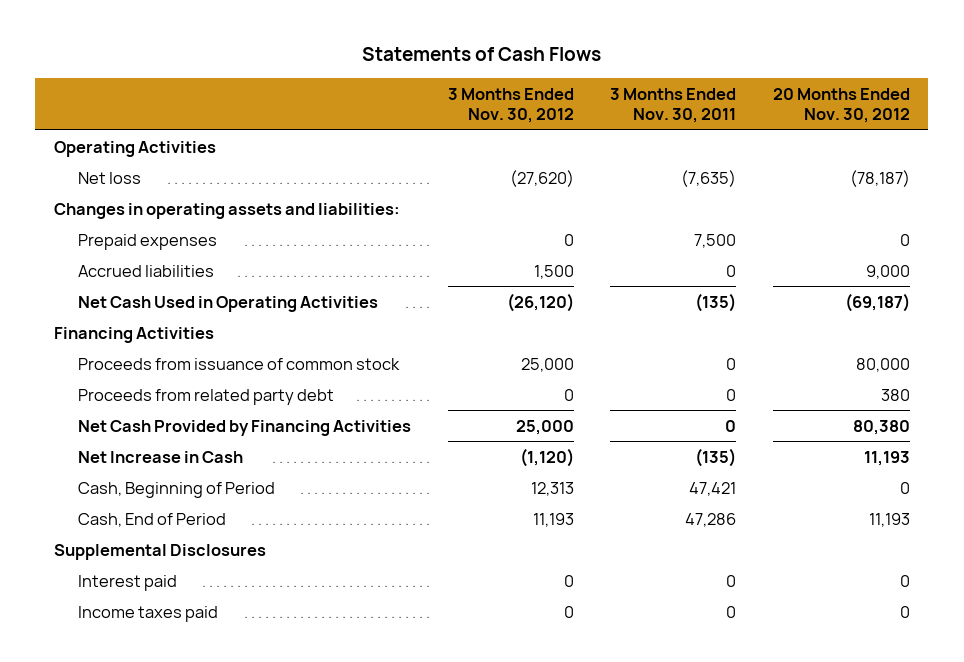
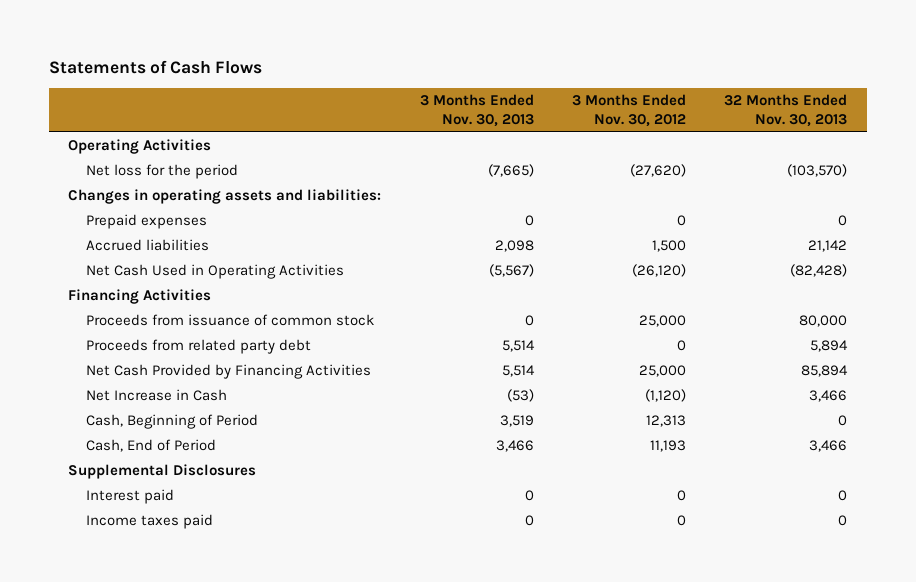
- | 3 Months Ended Nov. 30, 2012 | 3 Months Ended Nov. 30, 2011 | 20 Months Ended Nov. 30, 2012
+ | 3 Months Ended Nov. 30, 2013 | 3 Months Ended Nov. 30, 2012 | 32 Months Ended Nov. 30, 2013
- Net loss | (27,620) | (7,635) | (78,187)
+ Net loss for the period | (7,665) | (27,620) | (103,570)

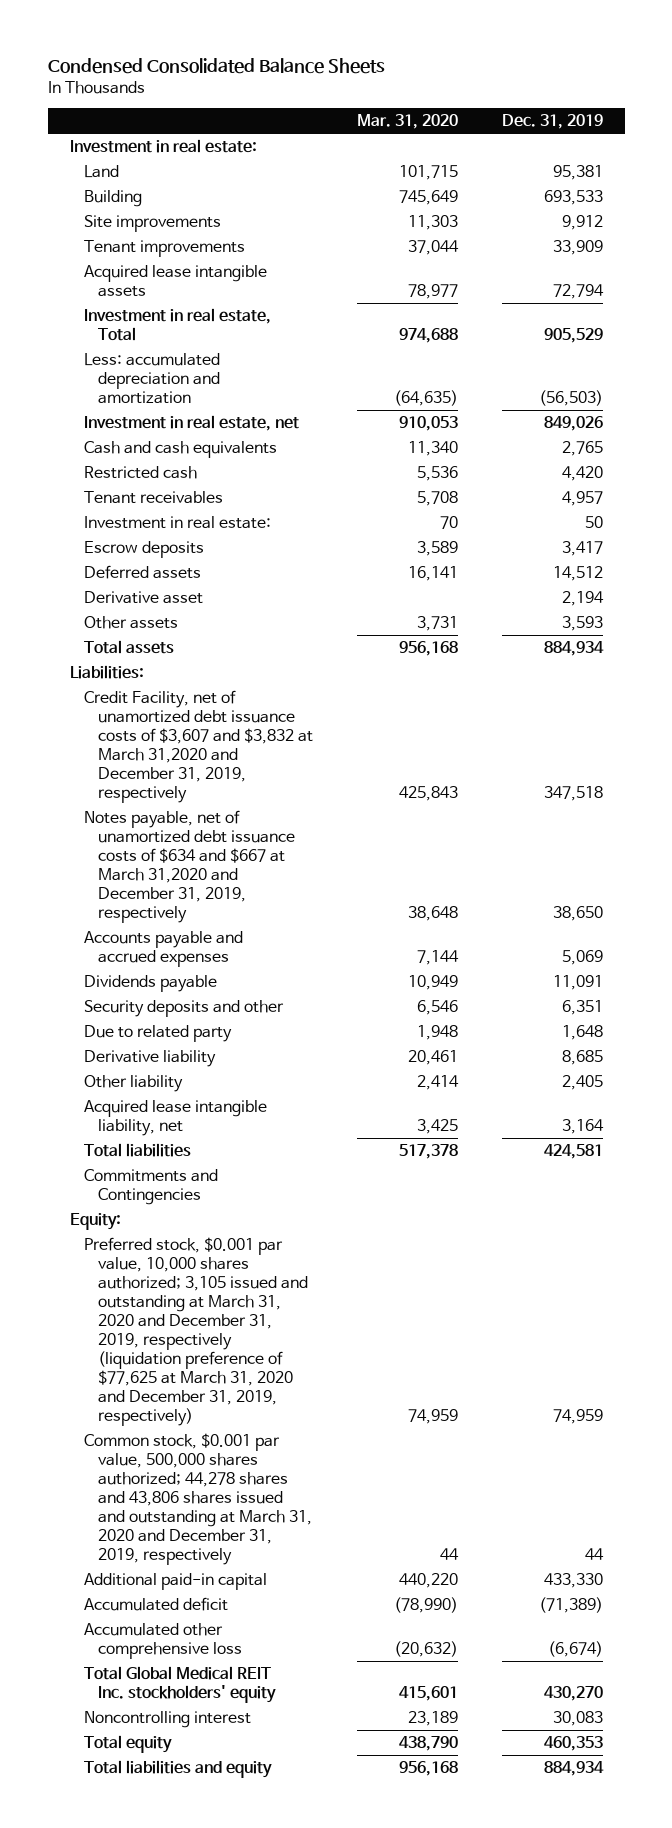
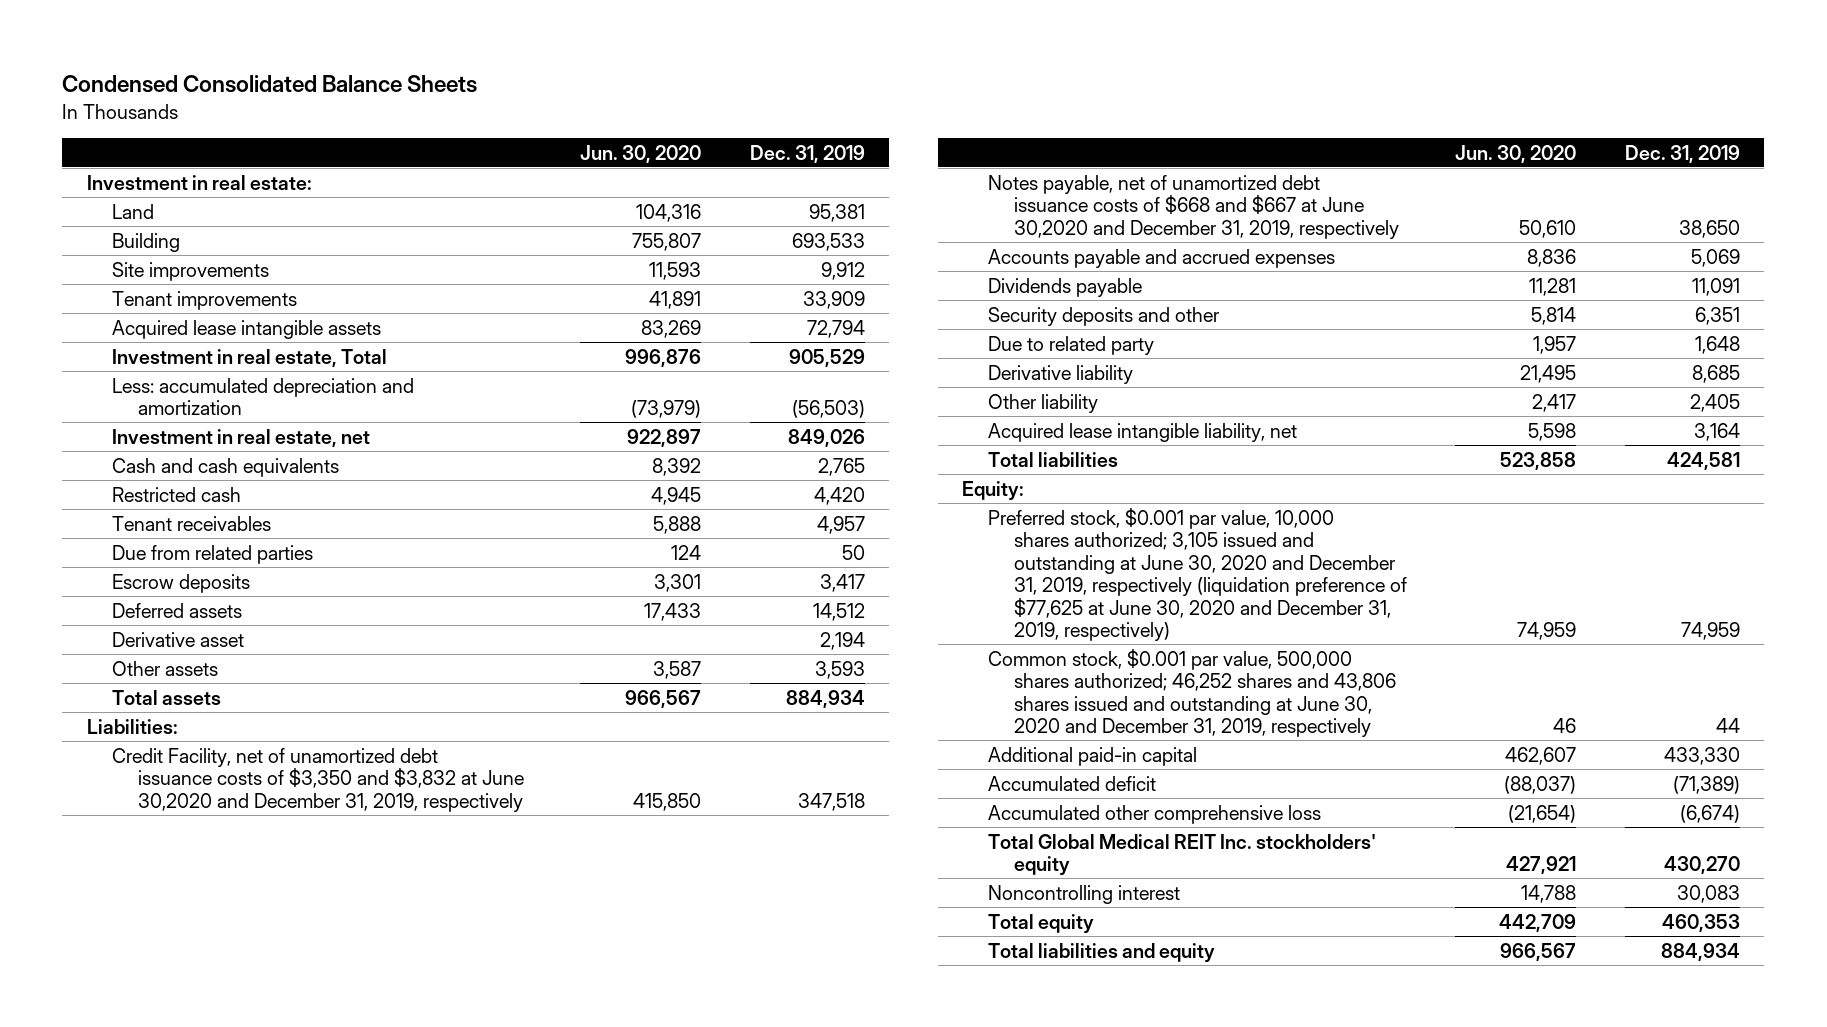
- | Mar. 31, 2020 | Dec. 31, 2019
+ | Jun. 30, 2020 | Dec. 31, 2019
- Investment in real estate: | 70 | 50
+ Due from related parties | 124 | 50
- Credit Facility, net of unamortized debt issuance costs of $3,607 and $3,832 at March 31,2020 and December 31, 2019, respectively | 425,843 | 347,518
- Notes payable, net of unamortized debt issuance costs of $634 and $667 at March 31,2020 and December 31, 2019, respectively | 38,648 | 38,650
+ Credit Facility, net of unamortized debt issuance costs of $3,350 and $3,832 at June 30,2020 and December 31, 2019, respectively | 415,850 | 347,518
+ Notes payable, net of unamortized debt issuance costs of $668 and $667 at June 30,2020 and December 31, 2019, respectively | 50,610 | 38,650
- Commitments and Contingencies
- Preferred stock, $0.001 par value, 10,000 shares authorized; 3,105 issued and outstanding at March 31, 2020 and December 31, 2019, respectively (liquidation preference of $77,625 at March 31, 2020 and December 31, 2019, respectively) | 74,959 | 74,959
- Common stock, $0.001 par value, 500,000 shares authorized; 44,278 shares and 43,806 shares issued and outstanding at March 31, 2020 and December 31, 2019, respectively | 44 | 44
+ Preferred stock, $0.001 par value, 10,000 shares authorized; 3,105 issued and outstanding at June 30, 2020 and December 31, 2019, respectively (liquidation preference of $77,625 at June 30, 2020 and December 31, 2019, respectively) | 74,959 | 74,959
+ Common stock, $0.001 par value, 500,000 shares authorized; 46,252 shares and 43,806 shares issued and outstanding at June 30, 2020 and December 31, 2019, respectively | 46 | 44

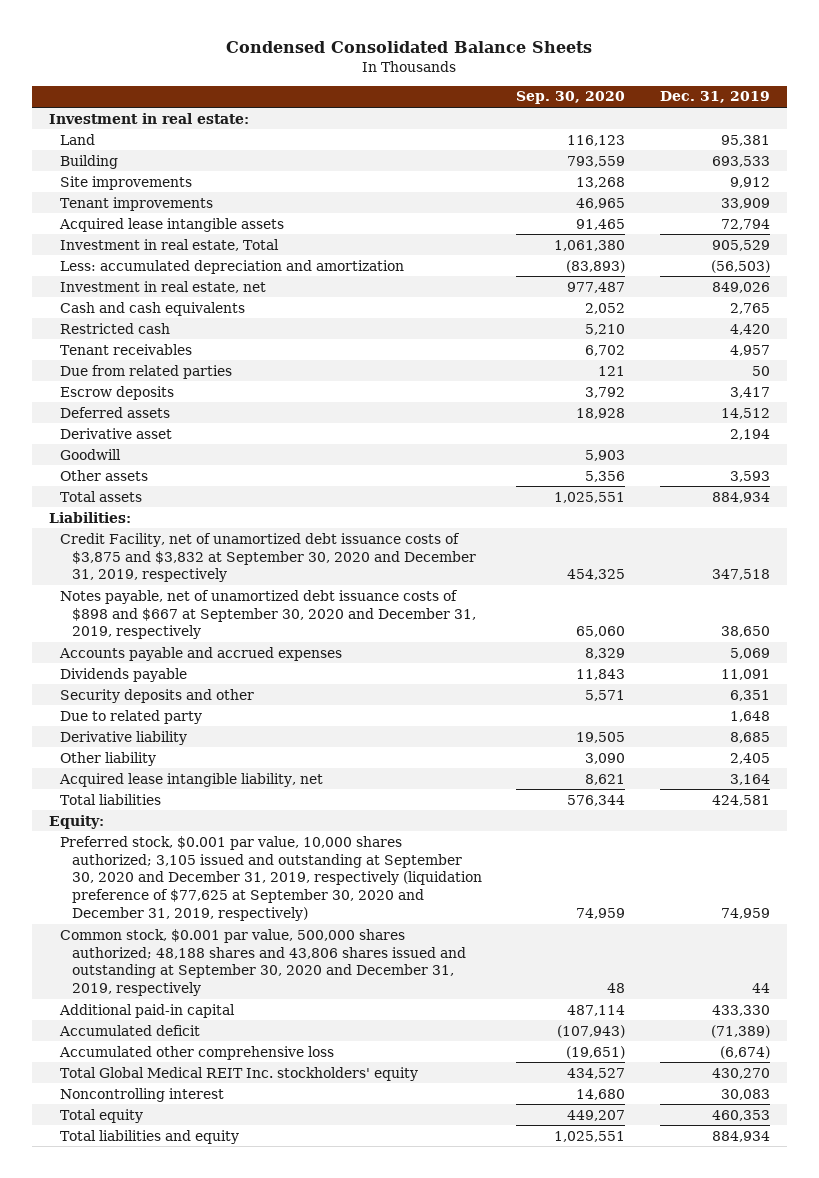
- | Jun. 30, 2020 | Dec. 31, 2019
+ | Sep. 30, 2020 | Dec. 31, 2019
+ Goodwill | 5,903 |
- Credit Facility, net of unamortized debt issuance costs of $3,350 and $3,832 at June 30,2020 and December 31, 2019, respectively | 415,850 | 347,518
- Notes payable, net of unamortized debt issuance costs of $668 and $667 at June 30,2020 and December 31, 2019, respectively | 50,610 | 38,650
+ Credit Facility, net of unamortized debt issuance costs of $3,875 and $3,832 at September 30, 2020 and December 31, 2019, respectively | 454,325 | 347,518
+ Notes payable, net of unamortized debt issuance costs of $898 and $667 at September 30, 2020 and December 31, 2019, respectively | 65,060 | 38,650
- Preferred stock, $0.001 par value, 10,000 shares authorized; 3,105 issued and outstanding at June 30, 2020 and December 31, 2019, respectively (liquidation preference of $77,625 at June 30, 2020 and December 31, 2019, respectively) | 74,959 | 74,959
- Common stock, $0.001 par value, 500,000 shares authorized; 46,252 shares and 43,806 shares issued and outstanding at June 30, 2020 and December 31, 2019, respectively | 46 | 44
+ Preferred stock, $0.001 par value, 10,000 shares authorized; 3,105 issued and outstanding at September 30, 2020 and December 31, 2019, respectively (liquidation preference of $77,625 at September 30, 2020 and December 31, 2019, respectively) | 74,959 | 74,959
+ Common stock, $0.001 par value, 500,000 shares authorized; 48,188 shares and 43,806 shares issued and outstanding at September 30, 2020 and December 31, 2019, respectively | 48 | 44

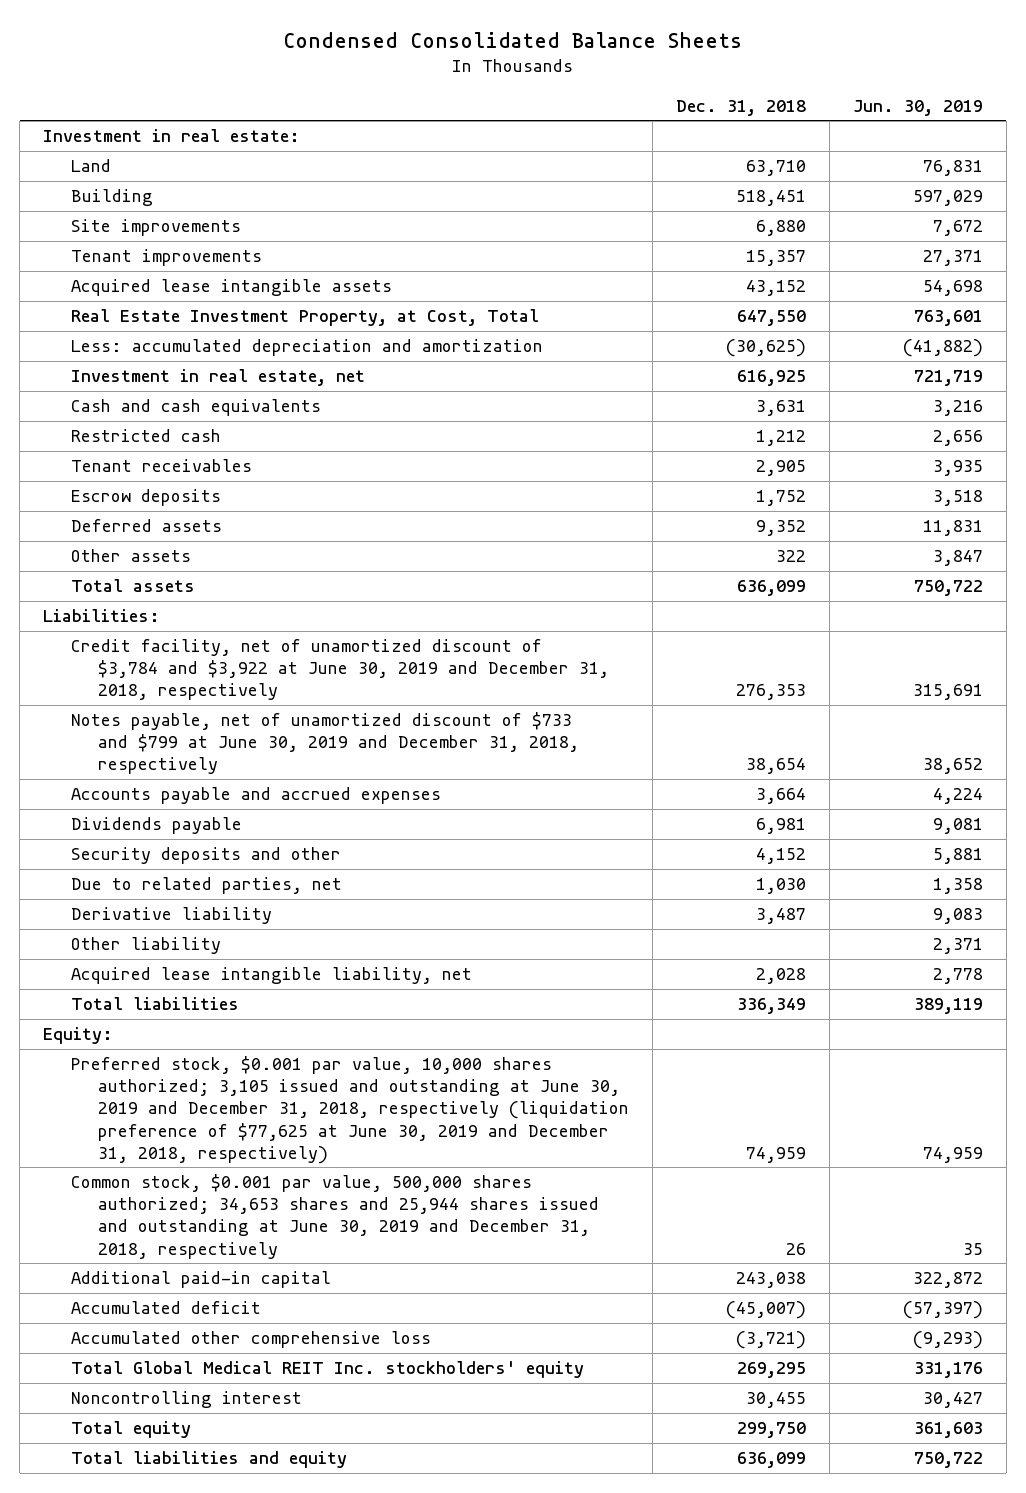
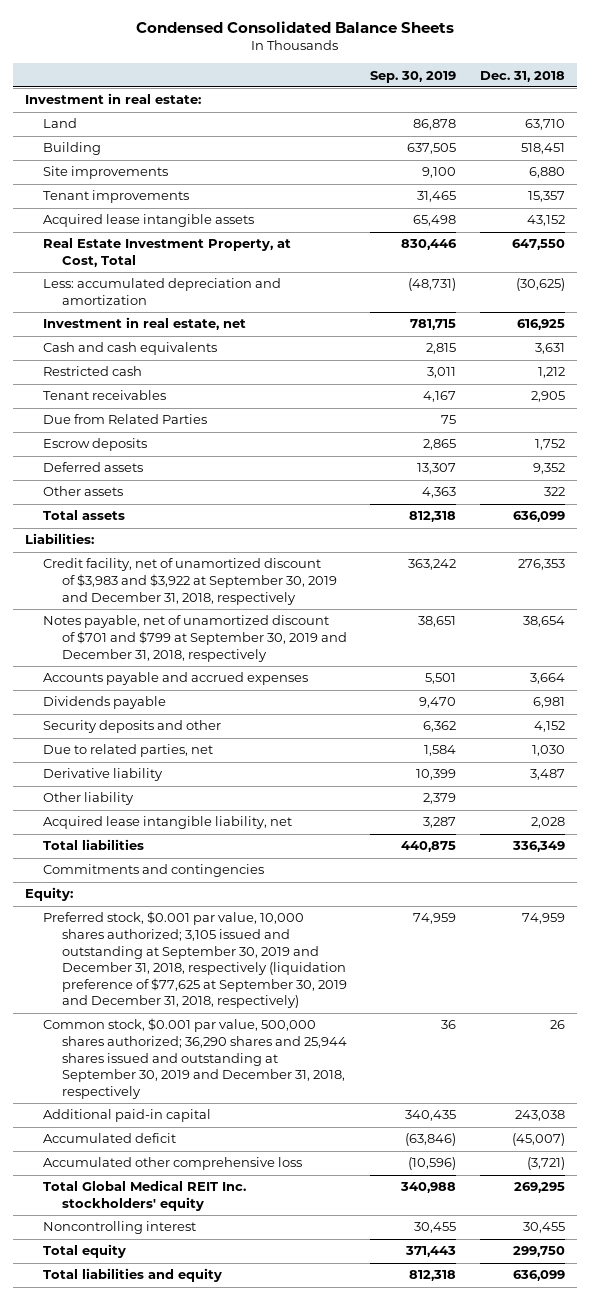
- | Dec. 31, 2018 | Jun. 30, 2019
+ | Sep. 30, 2019 | Dec. 31, 2018
+ Due from Related Parties | 75 |
- Credit facility, net of unamortized discount of $3,784 and $3,922 at June 30, 2019 and December 31, 2018, respectively | 276,353 | 315,691
- Notes payable, net of unamortized discount of $733 and $799 at June 30, 2019 and December 31, 2018, respectively | 38,654 | 38,652
+ Credit facility, net of unamortized discount of $3,983 and $3,922 at September 30, 2019 and December 31, 2018, respectively | 363,242 | 276,353
+ Notes payable, net of unamortized discount of $701 and $799 at September 30, 2019 and December 31, 2018, respectively | 38,651 | 38,654
+ Commitments and contingencies
- Preferred stock, $0.001 par value, 10,000 shares authorized; 3,105 issued and outstanding at June 30, 2019 and December 31, 2018, respectively (liquidation preference of $77,625 at June 30, 2019 and December 31, 2018, respectively) | 74,959 | 74,959
- Common stock, $0.001 par value, 500,000 shares authorized; 34,653 shares and 25,944 shares issued and outstanding at June 30, 2019 and December 31, 2018, respectively | 26 | 35
+ Preferred stock, $0.001 par value, 10,000 shares authorized; 3,105 issued and outstanding at September 30, 2019 and December 31, 2018, respectively (liquidation preference of $77,625 at September 30, 2019 and December 31, 2018, respectively) | 74,959 | 74,959
+ Common stock, $0.001 par value, 500,000 shares authorized; 36,290 shares and 25,944 shares issued and outstanding at September 30, 2019 and December 31, 2018, respectively | 36 | 26

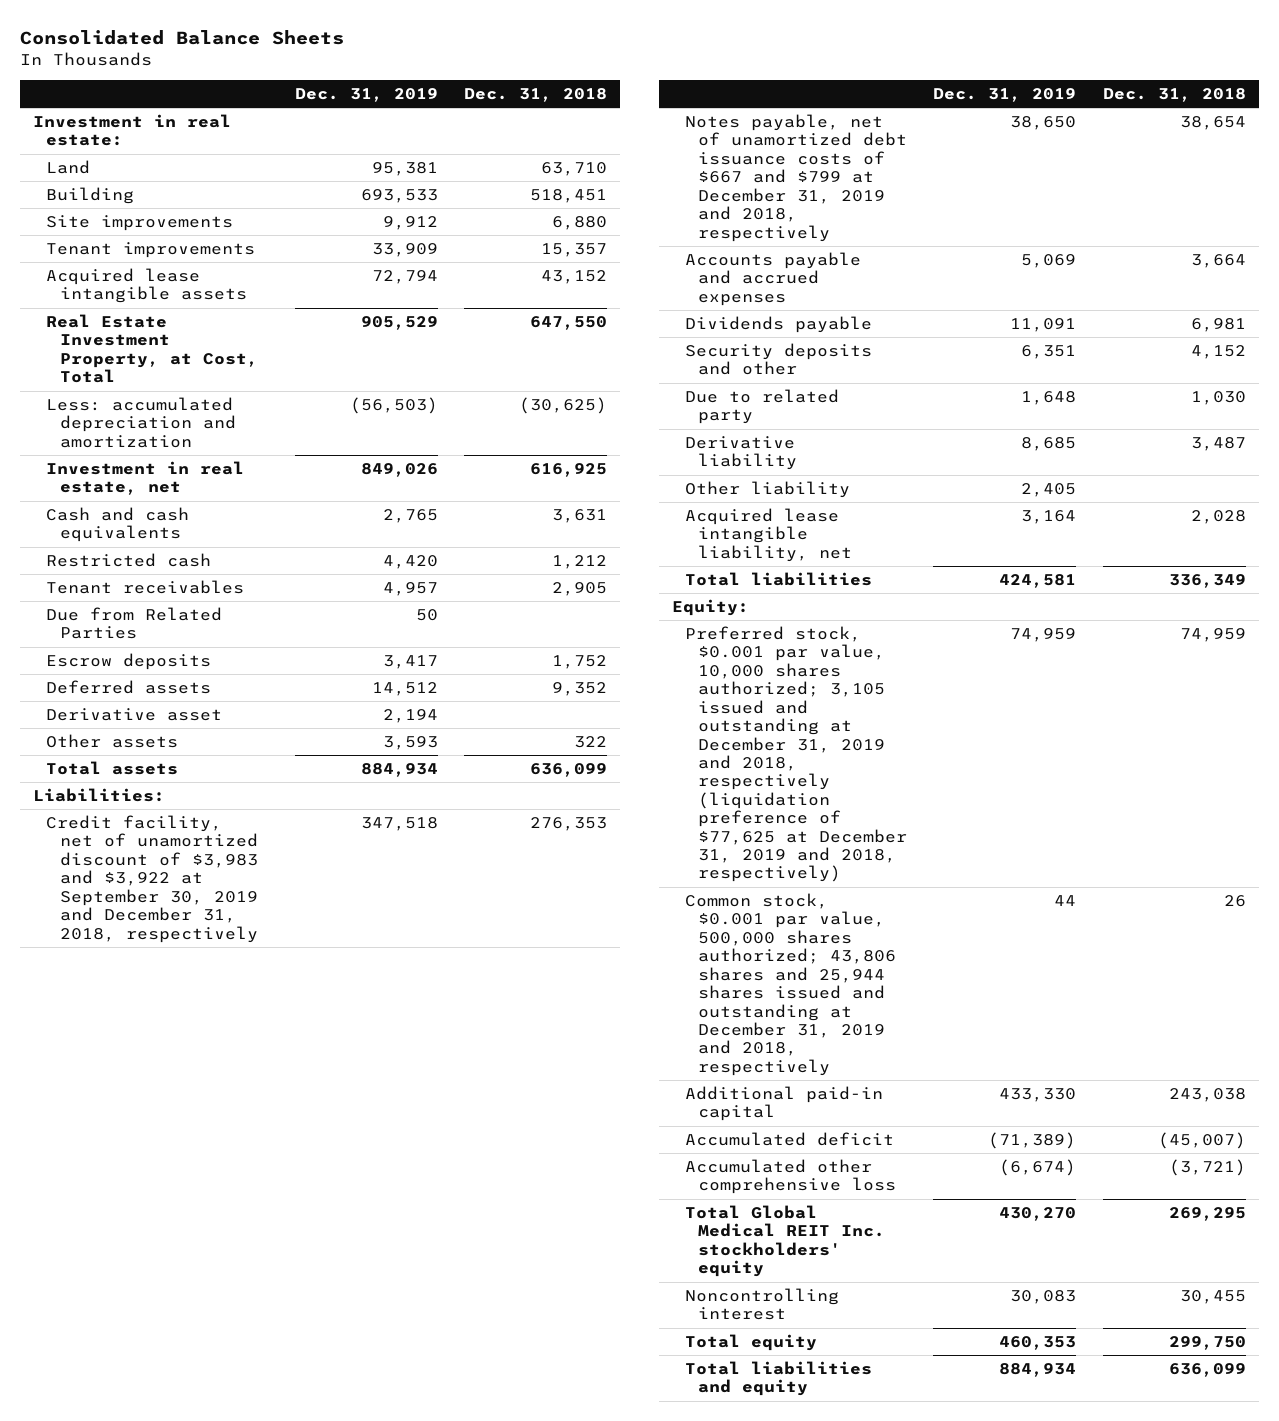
- Condensed Consolidated Balance Sheets
+ Consolidated Balance Sheets
- | Sep. 30, 2019 | Dec. 31, 2018
+ | Dec. 31, 2019 | Dec. 31, 2018
+ Derivative asset | 2,194 |
- Notes payable, net of unamortized discount of $701 and $799 at September 30, 2019 and December 31, 2018, respectively | 38,651 | 38,654
+ Notes payable, net of unamortized debt issuance costs of $667 and $799 at December 31, 2019 and 2018, respectively | 38,650 | 38,654
- Due to related parties, net | 1,584 | 1,030
+ Due to related party | 1,648 | 1,030
- Commitments and contingencies
- Preferred stock, $0.001 par value, 10,000 shares authorized; 3,105 issued and outstanding at September 30, 2019 and December 31, 2018, respectively (liquidation preference of $77,625 at September 30, 2019 and December 31, 2018, respectively) | 74,959 | 74,959
- Common stock, $0.001 par value, 500,000 shares authorized; 36,290 shares and 25,944 shares issued and outstanding at September 30, 2019 and December 31, 2018, respectively | 36 | 26
+ Preferred stock, $0.001 par value, 10,000 shares authorized; 3,105 issued and outstanding at December 31, 2019 and 2018, respectively (liquidation preference of $77,625 at December 31, 2019 and 2018, respectively) | 74,959 | 74,959
+ Common stock, $0.001 par value, 500,000 shares authorized; 43,806 shares and 25,944 shares issued and outstanding at December 31, 2019 and 2018, respectively | 44 | 26

